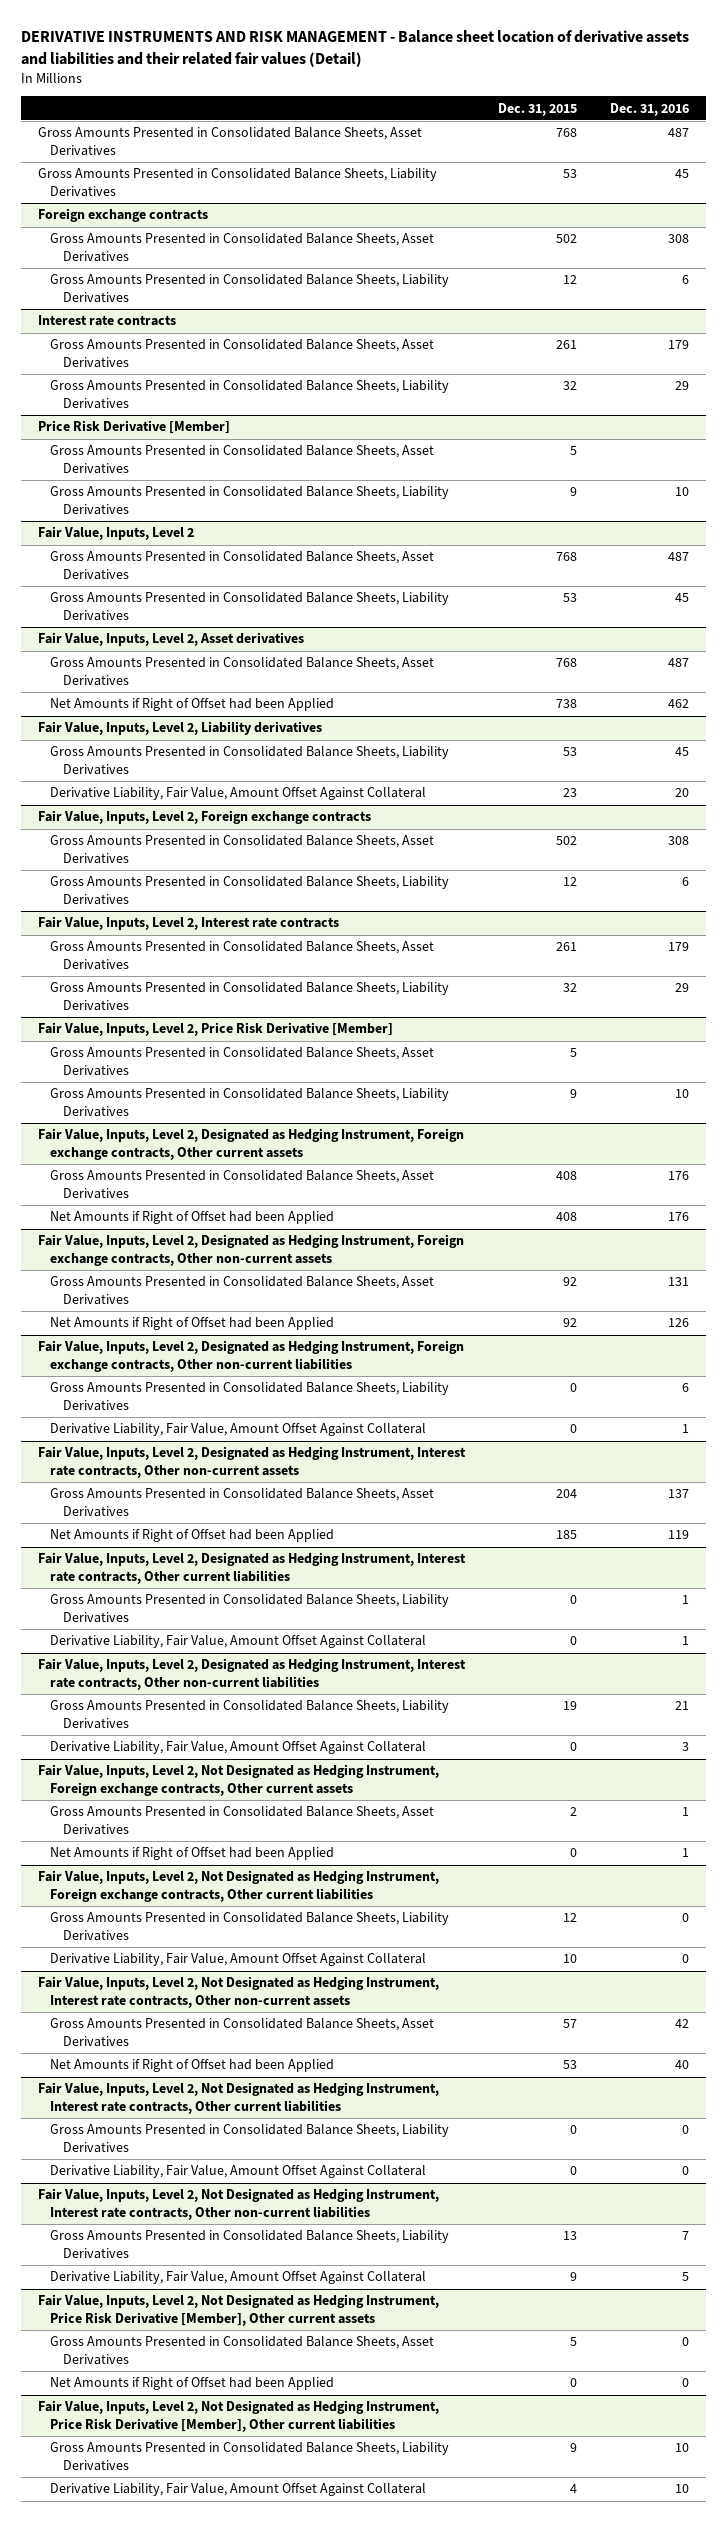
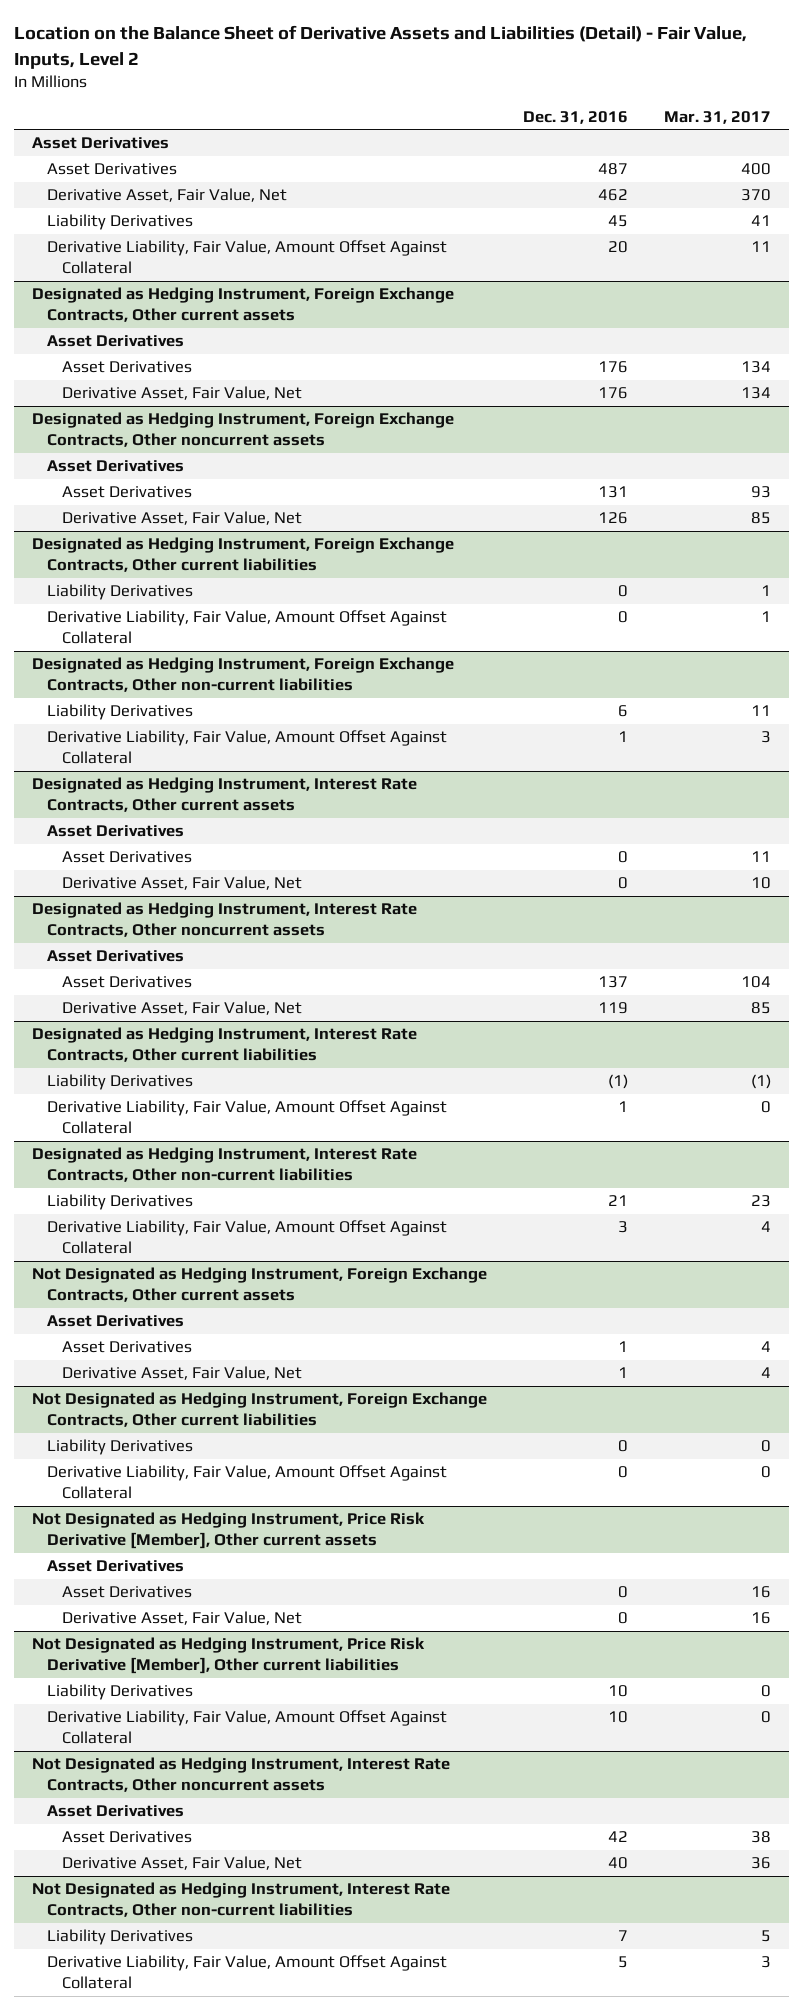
- DERIVATIVE INSTRUMENTS AND RISK MANAGEMENT - Balance sheet location of derivative assets and liabilities and their related fair values (Detail)
+ Location on the Balance Sheet of Derivative Assets and Liabilities (Detail) - Fair Value, Inputs, Level 2
- | Dec. 31, 2015 | Dec. 31, 2016
+ | Dec. 31, 2016 | Mar. 31, 2017
- Gross Amounts Presented in Consolidated Balance Sheets, Asset Derivatives | 768 | 487
- Gross Amounts Presented in Consolidated Balance Sheets, Liability Derivatives | 53 | 45
- Foreign exchange contracts
- Gross Amounts Presented in Consolidated Balance Sheets, Asset Derivatives | 502 | 308
- Gross Amounts Presented in Consolidated Balance Sheets, Liability Derivatives | 12 | 6
- Interest rate contracts
- Gross Amounts Presented in Consolidated Balance Sheets, Asset Derivatives | 261 | 179
- Gross Amounts Presented in Consolidated Balance Sheets, Liability Derivatives | 32 | 29
- Price Risk Derivative [Member]
- Gross Amounts Presented in Consolidated Balance Sheets, Asset Derivatives | 5 |
- Gross Amounts Presented in Consolidated Balance Sheets, Liability Derivatives | 9 | 10
- Fair Value, Inputs, Level 2
- Gross Amounts Presented in Consolidated Balance Sheets, Asset Derivatives | 768 | 487
- Gross Amounts Presented in Consolidated Balance Sheets, Liability Derivatives | 53 | 45
- Fair Value, Inputs, Level 2, Asset derivatives
- Gross Amounts Presented in Consolidated Balance Sheets, Asset Derivatives | 768 | 487
- Net Amounts if Right of Offset had been Applied | 738 | 462
- Fair Value, Inputs, Level 2, Liability derivatives
- Gross Amounts Presented in Consolidated Balance Sheets, Liability Derivatives | 53 | 45
+ Asset Derivatives
+ Asset Derivatives | 487 | 400
+ Derivative Asset, Fair Value, Net | 462 | 370
+ Liability Derivatives | 45 | 41
- Fair Value, Inputs, Level 2, Foreign exchange contracts
- Gross Amounts Presented in Consolidated Balance Sheets, Asset Derivatives | 502 | 308
- Gross Amounts Presented in Consolidated Balance Sheets, Liability Derivatives | 12 | 6
- Fair Value, Inputs, Level 2, Interest rate contracts
- Gross Amounts Presented in Consolidated Balance Sheets, Asset Derivatives | 261 | 179
- Gross Amounts Presented in Consolidated Balance Sheets, Liability Derivatives | 32 | 29
- Fair Value, Inputs, Level 2, Price Risk Derivative [Member]
- Gross Amounts Presented in Consolidated Balance Sheets, Asset Derivatives | 5 |
- Gross Amounts Presented in Consolidated Balance Sheets, Liability Derivatives | 9 | 10
- Fair Value, Inputs, Level 2, Designated as Hedging Instrument, Foreign exchange contracts, Other current assets
- Gross Amounts Presented in Consolidated Balance Sheets, Asset Derivatives | 408 | 176
- Net Amounts if Right of Offset had been Applied | 408 | 176
- Fair Value, Inputs, Level 2, Designated as Hedging Instrument, Foreign exchange contracts, Other non-current assets
- Gross Amounts Presented in Consolidated Balance Sheets, Asset Derivatives | 92 | 131
- Net Amounts if Right of Offset had been Applied | 92 | 126
- Fair Value, Inputs, Level 2, Designated as Hedging Instrument, Foreign exchange contracts, Other non-current liabilities
- Gross Amounts Presented in Consolidated Balance Sheets, Liability Derivatives | 0 | 6
+ Designated as Hedging Instrument, Foreign Exchange Contracts, Other current assets
+ Asset Derivatives
+ Asset Derivatives | 176 | 134
+ Derivative Asset, Fair Value, Net | 176 | 134
+ Designated as Hedging Instrument, Foreign Exchange Contracts, Other noncurrent assets
+ Asset Derivatives
+ Asset Derivatives | 131 | 93
+ Derivative Asset, Fair Value, Net | 126 | 85
+ Designated as Hedging Instrument, Foreign Exchange Contracts, Other current liabilities
+ Liability Derivatives | 0 | 1
+ Derivative Liability, Fair Value, Amount Offset Against Collateral | 0 | 1
+ Designated as Hedging Instrument, Foreign Exchange Contracts, Other non-current liabilities
+ Liability Derivatives | 6 | 11
- Fair Value, Inputs, Level 2, Designated as Hedging Instrument, Interest rate contracts, Other non-current assets
- Gross Amounts Presented in Consolidated Balance Sheets, Asset Derivatives | 204 | 137
- Net Amounts if Right of Offset had been Applied | 185 | 119
- Fair Value, Inputs, Level 2, Designated as Hedging Instrument, Interest rate contracts, Other current liabilities
- Gross Amounts Presented in Consolidated Balance Sheets, Liability Derivatives | 0 | 1
+ Designated as Hedging Instrument, Interest Rate Contracts, Other current assets
+ Asset Derivatives
+ Asset Derivatives | 0 | 11
+ Derivative Asset, Fair Value, Net | 0 | 10
+ Designated as Hedging Instrument, Interest Rate Contracts, Other noncurrent assets
+ Asset Derivatives
+ Asset Derivatives | 137 | 104
+ Derivative Asset, Fair Value, Net | 119 | 85
+ Designated as Hedging Instrument, Interest Rate Contracts, Other current liabilities
+ Liability Derivatives | (1) | (1)
- Fair Value, Inputs, Level 2, Designated as Hedging Instrument, Interest rate contracts, Other non-current liabilities
- Gross Amounts Presented in Consolidated Balance Sheets, Liability Derivatives | 19 | 21
+ Designated as Hedging Instrument, Interest Rate Contracts, Other non-current liabilities
+ Liability Derivatives | 21 | 23
- Fair Value, Inputs, Level 2, Not Designated as Hedging Instrument, Foreign exchange contracts, Other current assets
- Gross Amounts Presented in Consolidated Balance Sheets, Asset Derivatives | 2 | 1
- Net Amounts if Right of Offset had been Applied | 0 | 1
- Fair Value, Inputs, Level 2, Not Designated as Hedging Instrument, Foreign exchange contracts, Other current liabilities
- Gross Amounts Presented in Consolidated Balance Sheets, Liability Derivatives | 12 | 0
- Derivative Liability, Fair Value, Amount Offset Against Collateral | 10 | 0
- Fair Value, Inputs, Level 2, Not Designated as Hedging Instrument, Interest rate contracts, Other non-current assets
- Gross Amounts Presented in Consolidated Balance Sheets, Asset Derivatives | 57 | 42
- Net Amounts if Right of Offset had been Applied | 53 | 40
- Fair Value, Inputs, Level 2, Not Designated as Hedging Instrument, Interest rate contracts, Other current liabilities
- Gross Amounts Presented in Consolidated Balance Sheets, Liability Derivatives | 0 | 0
+ Not Designated as Hedging Instrument, Foreign Exchange Contracts, Other current assets
+ Asset Derivatives
+ Asset Derivatives | 1 | 4
+ Derivative Asset, Fair Value, Net | 1 | 4
+ Not Designated as Hedging Instrument, Foreign Exchange Contracts, Other current liabilities
+ Liability Derivatives | 0 | 0
- Fair Value, Inputs, Level 2, Not Designated as Hedging Instrument, Interest rate contracts, Other non-current liabilities
- Gross Amounts Presented in Consolidated Balance Sheets, Liability Derivatives | 13 | 7
- Derivative Liability, Fair Value, Amount Offset Against Collateral | 9 | 5
- Fair Value, Inputs, Level 2, Not Designated as Hedging Instrument, Price Risk Derivative [Member], Other current assets
- Gross Amounts Presented in Consolidated Balance Sheets, Asset Derivatives | 5 | 0
- Net Amounts if Right of Offset had been Applied | 0 | 0
- Fair Value, Inputs, Level 2, Not Designated as Hedging Instrument, Price Risk Derivative [Member], Other current liabilities
- Gross Amounts Presented in Consolidated Balance Sheets, Liability Derivatives | 9 | 10
+ Not Designated as Hedging Instrument, Price Risk Derivative [Member], Other current assets
+ Asset Derivatives
+ Asset Derivatives | 0 | 16
+ Derivative Asset, Fair Value, Net | 0 | 16
+ Not Designated as Hedging Instrument, Price Risk Derivative [Member], Other current liabilities
+ Liability Derivatives | 10 | 0
+ Not Designated as Hedging Instrument, Interest Rate Contracts, Other noncurrent assets
+ Asset Derivatives
+ Asset Derivatives | 42 | 38
+ Derivative Asset, Fair Value, Net | 40 | 36
+ Not Designated as Hedging Instrument, Interest Rate Contracts, Other non-current liabilities
+ Liability Derivatives | 7 | 5
+ Derivative Liability, Fair Value, Amount Offset Against Collateral | 5 | 3

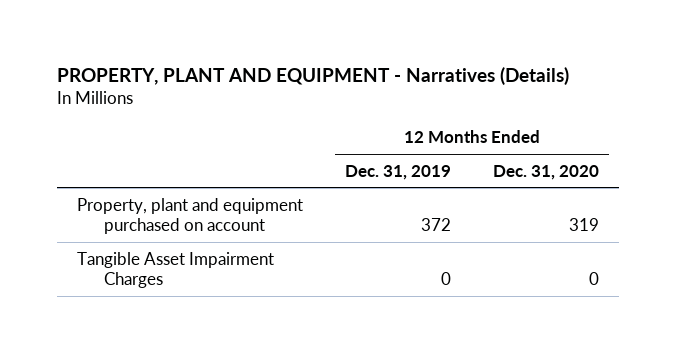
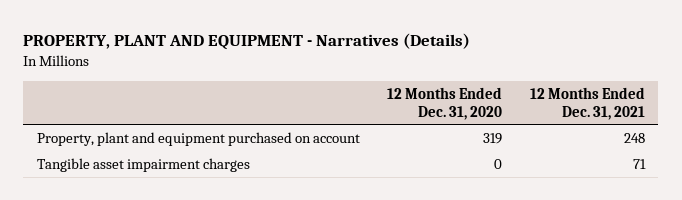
- | 12 Months Ended Dec. 31, 2019 | 12 Months Ended Dec. 31, 2020
+ | 12 Months Ended Dec. 31, 2020 | 12 Months Ended Dec. 31, 2021
- Tangible Asset Impairment Charges | 0 | 0
+ Tangible asset impairment charges | 0 | 71

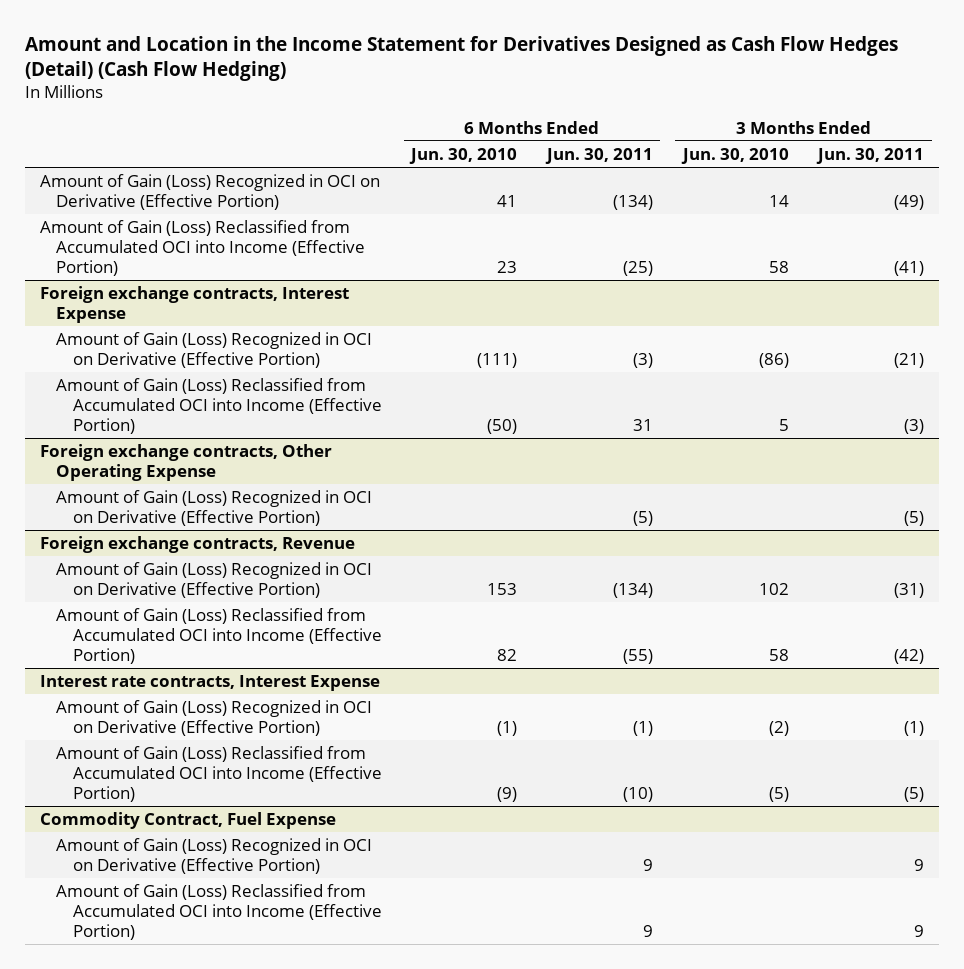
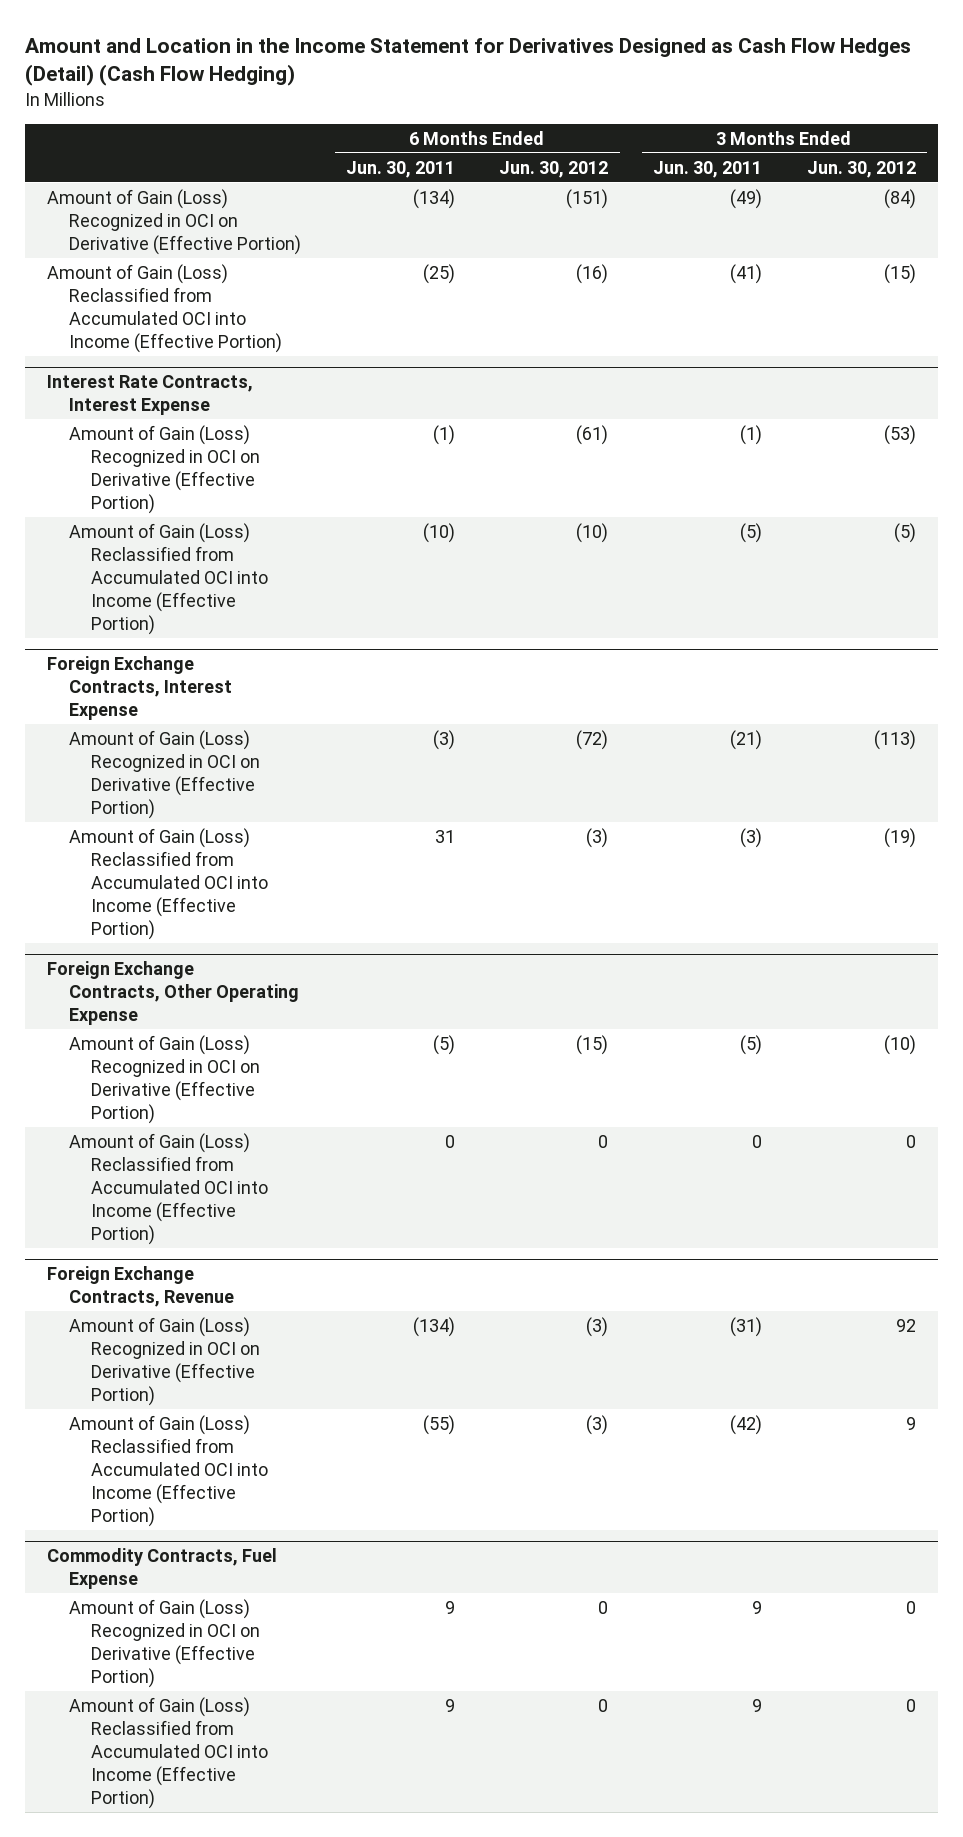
- | 6 Months Ended Jun. 30, 2010 | 6 Months Ended Jun. 30, 2011 | 3 Months Ended Jun. 30, 2010 | 3 Months Ended Jun. 30, 2011
+ | 6 Months Ended Jun. 30, 2011 | 6 Months Ended Jun. 30, 2012 | 3 Months Ended Jun. 30, 2011 | 3 Months Ended Jun. 30, 2012
- Foreign exchange contracts, Interest Expense
+ Interest Rate Contracts, Interest Expense
+ Amount of Gain (Loss) Recognized in OCI on Derivative (Effective Portion) | (1) | (61) | (1) | (53)
+ Amount of Gain (Loss) Reclassified from Accumulated OCI into Income (Effective Portion) | (10) | (10) | (5) | (5)
+ Foreign Exchange Contracts, Interest Expense
- Foreign exchange contracts, Other Operating Expense
+ Foreign Exchange Contracts, Other Operating Expense
- Foreign exchange contracts, Revenue
+ Amount of Gain (Loss) Reclassified from Accumulated OCI into Income (Effective Portion) | 0 | 0 | 0 | 0
+ Foreign Exchange Contracts, Revenue
- Interest rate contracts, Interest Expense
- Amount of Gain (Loss) Recognized in OCI on Derivative (Effective Portion) | (1) | (1) | (2) | (1)
- Amount of Gain (Loss) Reclassified from Accumulated OCI into Income (Effective Portion) | (9) | (10) | (5) | (5)
- Commodity Contract, Fuel Expense
+ Commodity Contracts, Fuel Expense

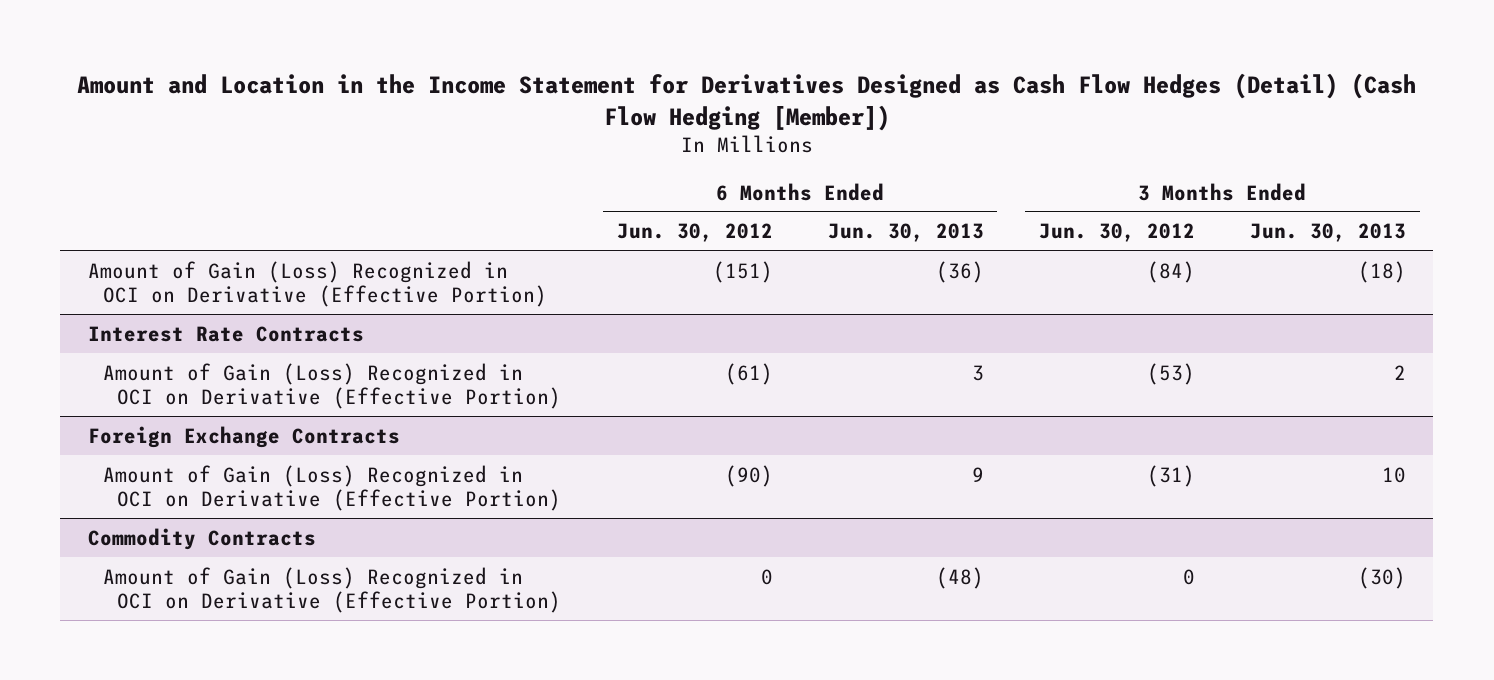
- Amount and Location in the Income Statement for Derivatives Designed as Cash Flow Hedges (Detail) (Cash Flow Hedging)
+ Amount and Location in the Income Statement for Derivatives Designed as Cash Flow Hedges (Detail) (Cash Flow Hedging [Member])
- | 6 Months Ended Jun. 30, 2011 | 6 Months Ended Jun. 30, 2012 | 3 Months Ended Jun. 30, 2011 | 3 Months Ended Jun. 30, 2012
+ | 6 Months Ended Jun. 30, 2012 | 6 Months Ended Jun. 30, 2013 | 3 Months Ended Jun. 30, 2012 | 3 Months Ended Jun. 30, 2013
- Amount of Gain (Loss) Reclassified from Accumulated OCI into Income (Effective Portion) | (25) | (16) | (41) | (15)
- Interest Rate Contracts, Interest Expense
+ Interest Rate Contracts
- Amount of Gain (Loss) Reclassified from Accumulated OCI into Income (Effective Portion) | (10) | (10) | (5) | (5)
- Foreign Exchange Contracts, Interest Expense
- Amount of Gain (Loss) Recognized in OCI on Derivative (Effective Portion) | (3) | (72) | (21) | (113)
- Amount of Gain (Loss) Reclassified from Accumulated OCI into Income (Effective Portion) | 31 | (3) | (3) | (19)
- Foreign Exchange Contracts, Other Operating Expense
- Amount of Gain (Loss) Recognized in OCI on Derivative (Effective Portion) | (5) | (15) | (5) | (10)
- Amount of Gain (Loss) Reclassified from Accumulated OCI into Income (Effective Portion) | 0 | 0 | 0 | 0
- Foreign Exchange Contracts, Revenue
- Amount of Gain (Loss) Recognized in OCI on Derivative (Effective Portion) | (134) | (3) | (31) | 92
- Amount of Gain (Loss) Reclassified from Accumulated OCI into Income (Effective Portion) | (55) | (3) | (42) | 9
- Commodity Contracts, Fuel Expense
+ Foreign Exchange Contracts
+ Amount of Gain (Loss) Recognized in OCI on Derivative (Effective Portion) | (90) | 9 | (31) | 10
+ Commodity Contracts
- Amount of Gain (Loss) Reclassified from Accumulated OCI into Income (Effective Portion) | 9 | 0 | 9 | 0

